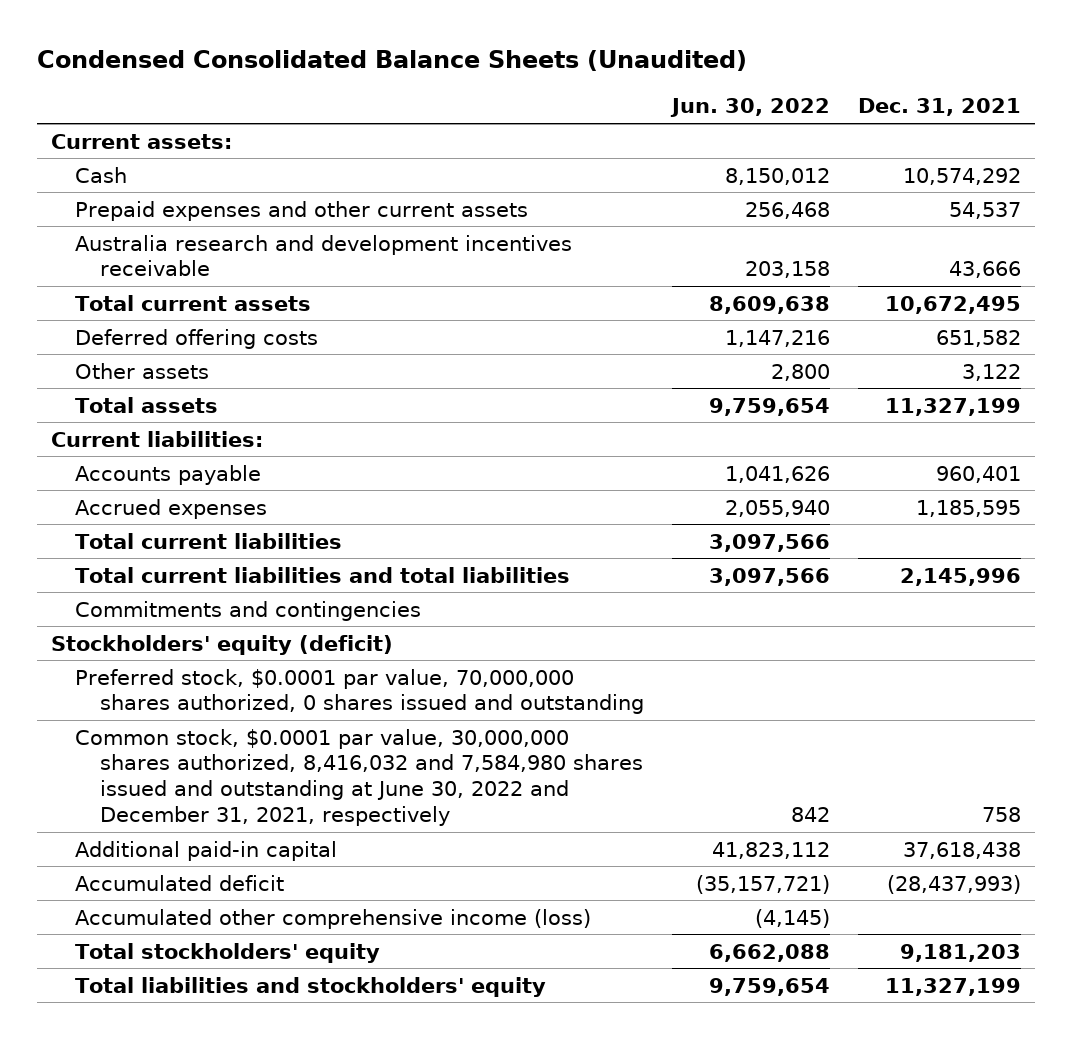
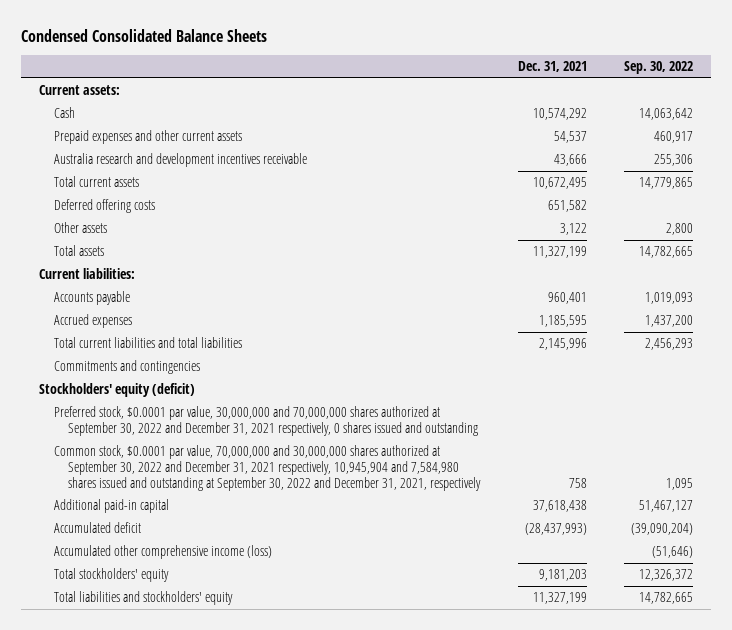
- Condensed Consolidated Balance Sheets (Unaudited)
+ Condensed Consolidated Balance Sheets
- | Jun. 30, 2022 | Dec. 31, 2021
+ | Dec. 31, 2021 | Sep. 30, 2022
- Total current liabilities | 3,097,566 |
- Preferred stock, $0.0001 par value, 70,000,000 shares authorized, 0 shares issued and outstanding
- Common stock, $0.0001 par value, 30,000,000 shares authorized, 8,416,032 and 7,584,980 shares issued and outstanding at June 30, 2022 and December 31, 2021, respectively | 842 | 758
+ Preferred stock, $0.0001 par value, 30,000,000 and 70,000,000 shares authorized at September 30, 2022 and December 31, 2021 respectively, 0 shares issued and outstanding
+ Common stock, $0.0001 par value, 70,000,000 and 30,000,000 shares authorized at September 30, 2022 and December 31, 2021 respectively, 10,945,904 and 7,584,980 shares issued and outstanding at September 30, 2022 and December 31, 2021, respectively | 758 | 1,095

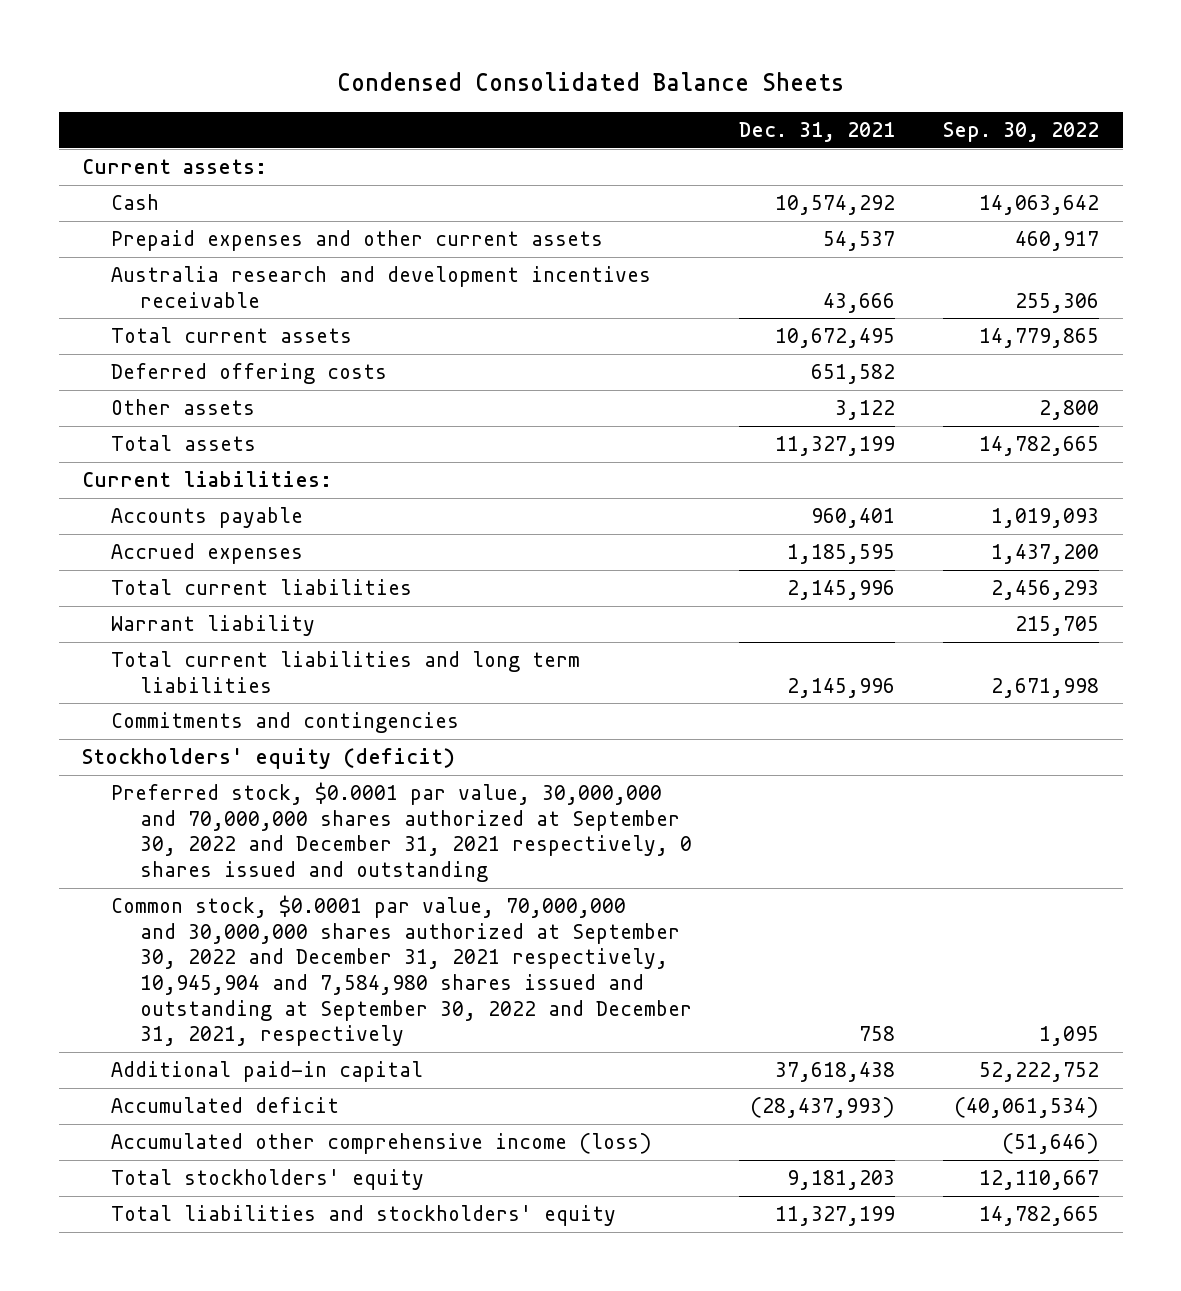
- Total current liabilities and total liabilities | 2,145,996 | 2,456,293
+ Total current liabilities | 2,145,996 | 2,456,293
+ Warrant liability | | 215,705
+ Total current liabilities and long term liabilities | 2,145,996 | 2,671,998
- Additional paid-in capital | 37,618,438 | 51,467,127
- Accumulated deficit | (28,437,993) | (39,090,204)
+ Additional paid-in capital | 37,618,438 | 52,222,752
+ Accumulated deficit | (28,437,993) | (40,061,534)
- Total stockholders' equity | 9,181,203 | 12,326,372
+ Total stockholders' equity | 9,181,203 | 12,110,667

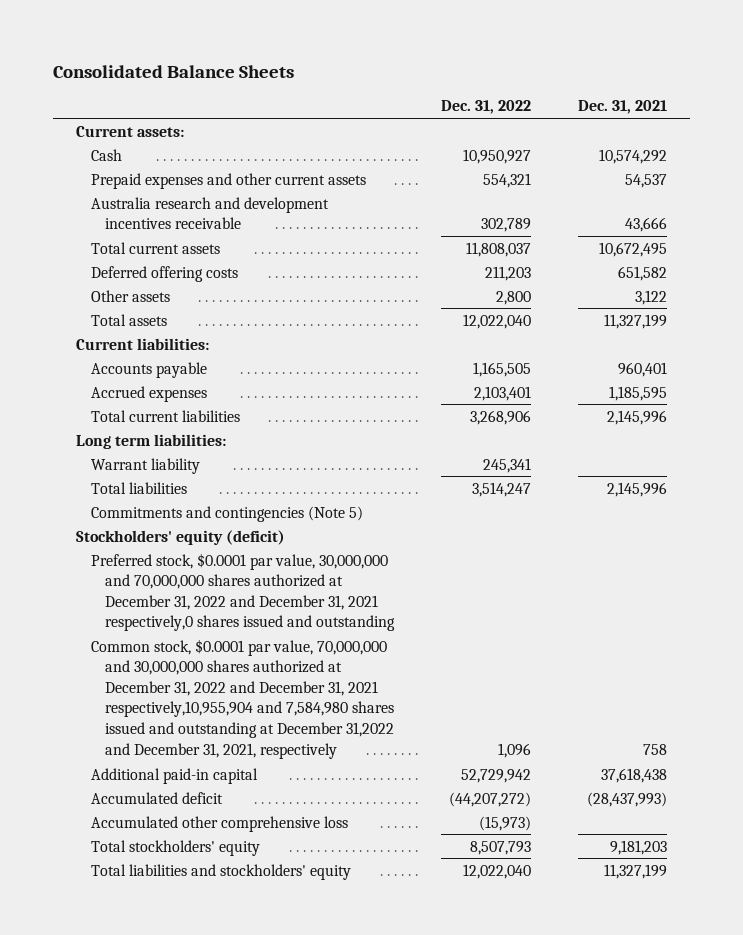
- Condensed Consolidated Balance Sheets
+ Consolidated Balance Sheets
- | Dec. 31, 2021 | Sep. 30, 2022
+ | Dec. 31, 2022 | Dec. 31, 2021
+ Long term liabilities:
- Total current liabilities and long term liabilities | 2,145,996 | 2,671,998
- Commitments and contingencies
+ Total liabilities | 3,514,247 | 2,145,996
+ Commitments and contingencies (Note 5)
- Preferred stock, $0.0001 par value, 30,000,000 and 70,000,000 shares authorized at September 30, 2022 and December 31, 2021 respectively, 0 shares issued and outstanding
- Common stock, $0.0001 par value, 70,000,000 and 30,000,000 shares authorized at September 30, 2022 and December 31, 2021 respectively, 10,945,904 and 7,584,980 shares issued and outstanding at September 30, 2022 and December 31, 2021, respectively | 758 | 1,095
+ Preferred stock, $0.0001 par value, 30,000,000 and 70,000,000 shares authorized at December 31, 2022 and December 31, 2021 respectively,0 shares issued and outstanding
+ Common stock, $0.0001 par value, 70,000,000 and 30,000,000 shares authorized at December 31, 2022 and December 31, 2021 respectively,10,955,904 and 7,584,980 shares issued and outstanding at December 31,2022 and December 31, 2021, respectively | 1,096 | 758
- Accumulated other comprehensive income (loss) | | (51,646)
+ Accumulated other comprehensive loss | (15,973) |

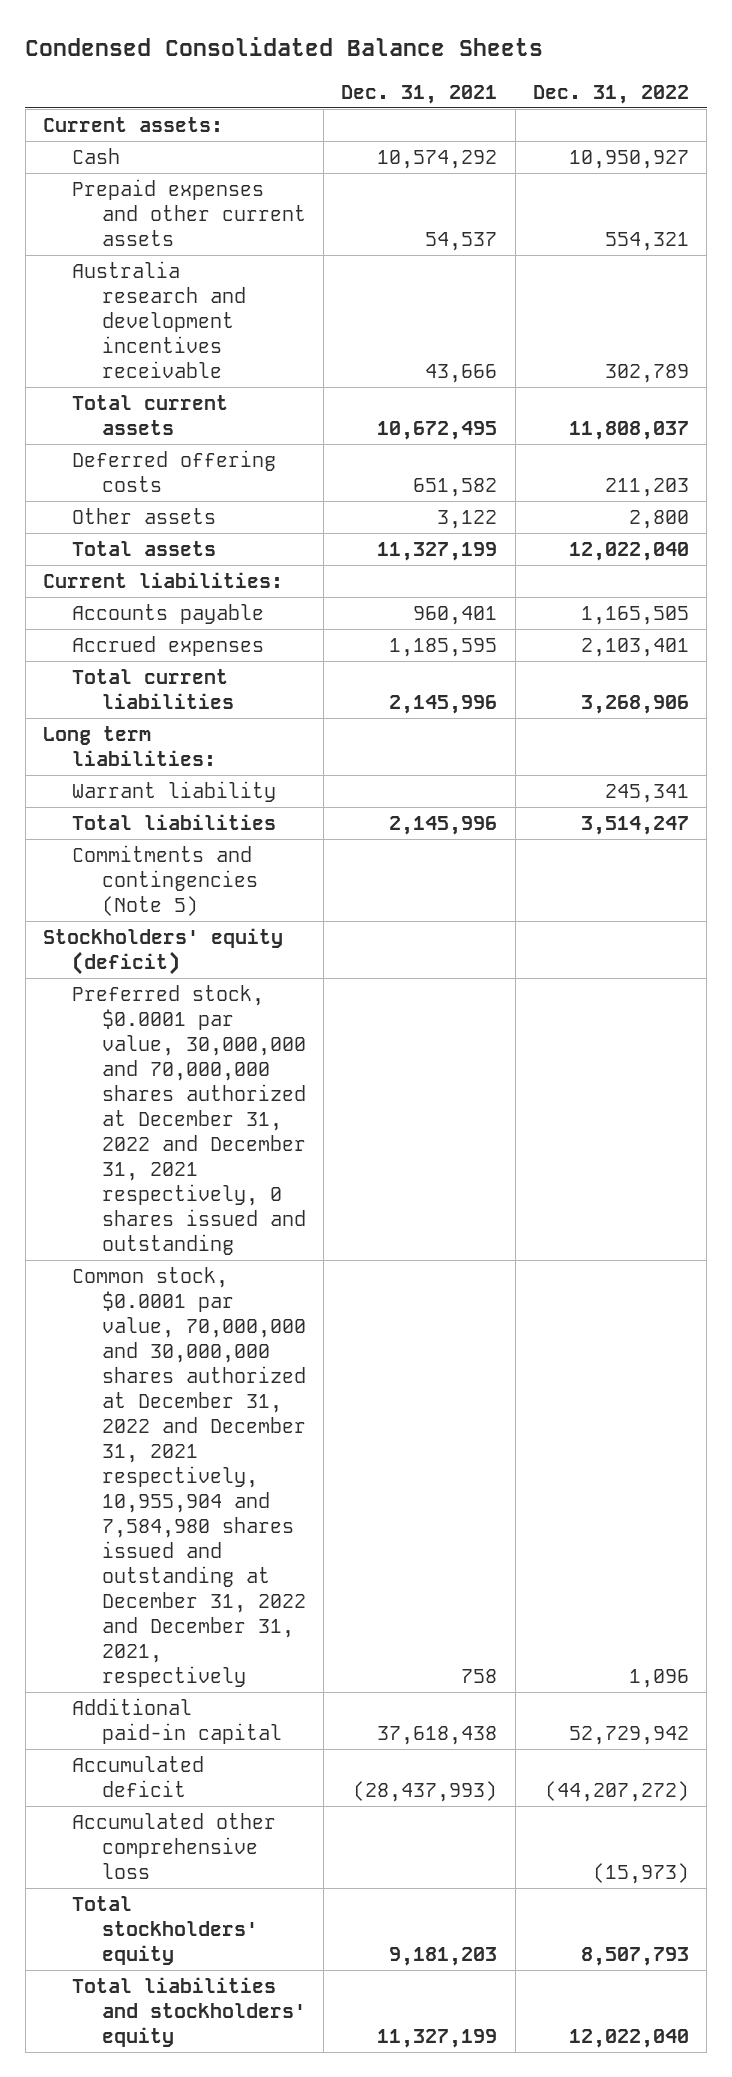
- Consolidated Balance Sheets
+ Condensed Consolidated Balance Sheets
- | Dec. 31, 2022 | Dec. 31, 2021
+ | Dec. 31, 2021 | Dec. 31, 2022
- Preferred stock, $0.0001 par value, 30,000,000 and 70,000,000 shares authorized at December 31, 2022 and December 31, 2021 respectively,0 shares issued and outstanding
- Common stock, $0.0001 par value, 70,000,000 and 30,000,000 shares authorized at December 31, 2022 and December 31, 2021 respectively,10,955,904 and 7,584,980 shares issued and outstanding at December 31,2022 and December 31, 2021, respectively | 1,096 | 758
+ Preferred stock, $0.0001 par value, 30,000,000 and 70,000,000 shares authorized at December 31, 2022 and December 31, 2021 respectively, 0 shares issued and outstanding
+ Common stock, $0.0001 par value, 70,000,000 and 30,000,000 shares authorized at December 31, 2022 and December 31, 2021 respectively, 10,955,904 and 7,584,980 shares issued and outstanding at December 31, 2022 and December 31, 2021, respectively | 758 | 1,096

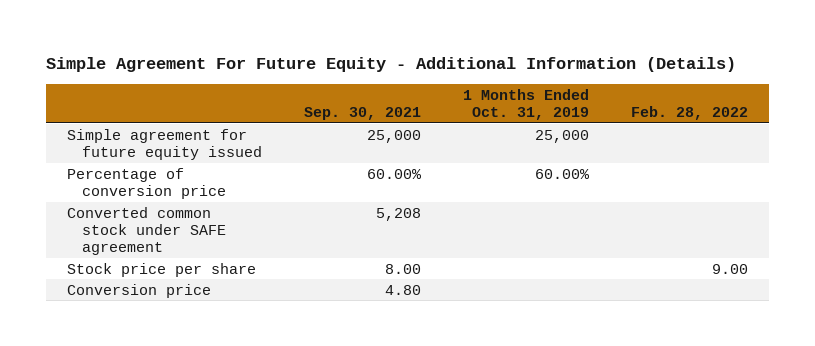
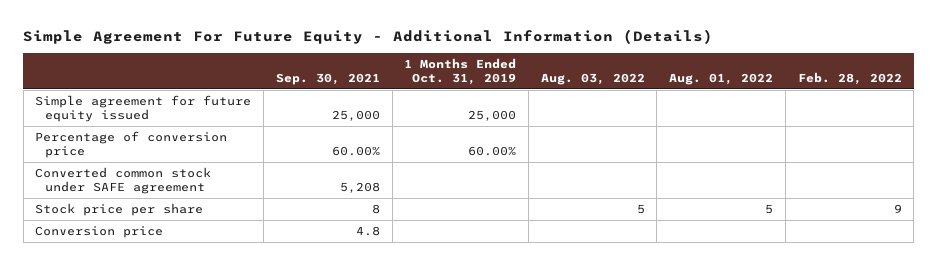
- | Sep. 30, 2021 | 1 Months Ended Oct. 31, 2019 | Feb. 28, 2022
+ | Sep. 30, 2021 | 1 Months Ended Oct. 31, 2019 | Aug. 03, 2022 | Aug. 01, 2022 | Feb. 28, 2022
- Stock price per share | 8.00 | | 9.00
- Conversion price | 4.80 | |
+ Stock price per share | 8 | | 5 | 5 | 9
+ Conversion price | 4.8 | | | |

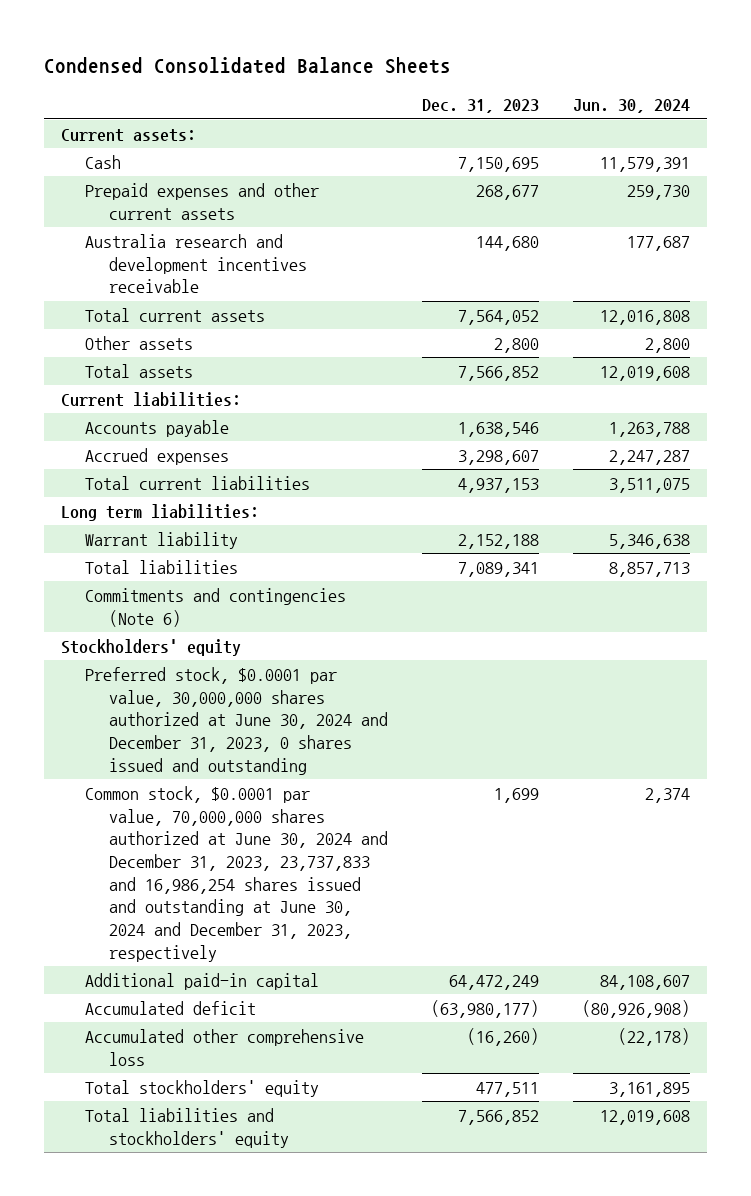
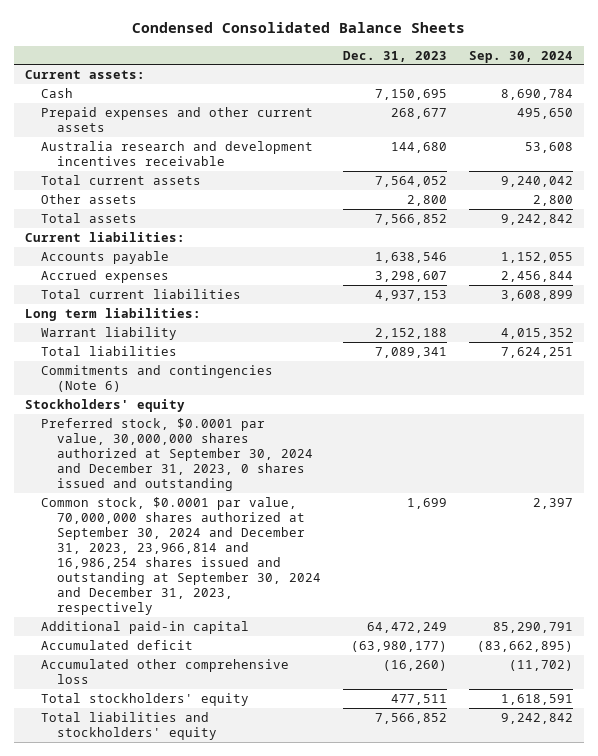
- | Dec. 31, 2023 | Jun. 30, 2024
+ | Dec. 31, 2023 | Sep. 30, 2024
- Preferred stock, $0.0001 par value, 30,000,000 shares authorized at June 30, 2024 and December 31, 2023, 0 shares issued and outstanding
- Common stock, $0.0001 par value, 70,000,000 shares authorized at June 30, 2024 and December 31, 2023, 23,737,833 and 16,986,254 shares issued and outstanding at June 30, 2024 and December 31, 2023, respectively | 1,699 | 2,374
+ Preferred stock, $0.0001 par value, 30,000,000 shares authorized at September 30, 2024 and December 31, 2023, 0 shares issued and outstanding
+ Common stock, $0.0001 par value, 70,000,000 shares authorized at September 30, 2024 and December 31, 2023, 23,966,814 and 16,986,254 shares issued and outstanding at September 30, 2024 and December 31, 2023, respectively | 1,699 | 2,397

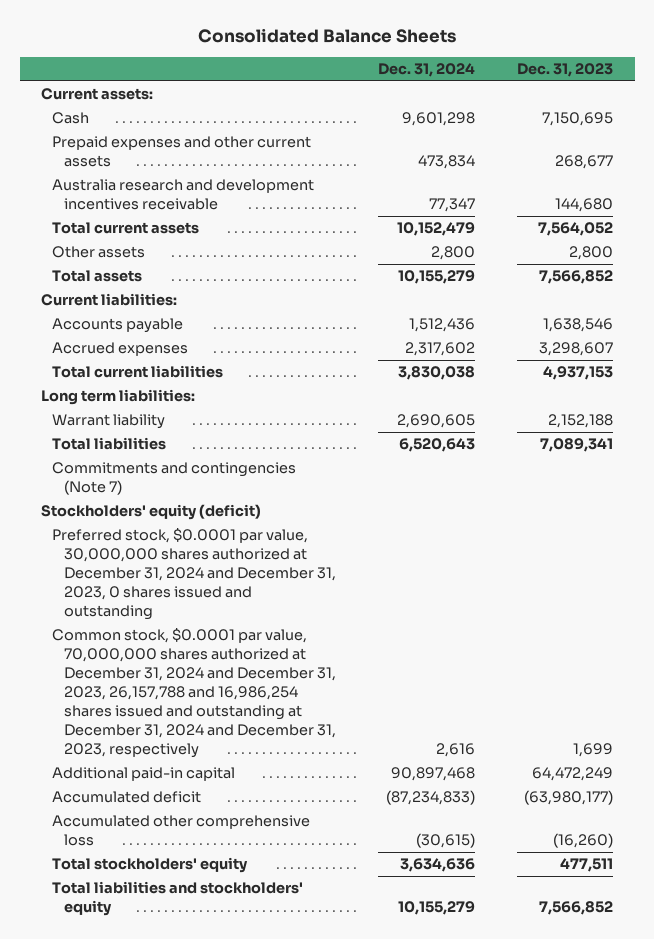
- Condensed Consolidated Balance Sheets
+ Consolidated Balance Sheets
- | Dec. 31, 2023 | Sep. 30, 2024
+ | Dec. 31, 2024 | Dec. 31, 2023
- Commitments and contingencies (Note 6)
- Stockholders' equity
- Preferred stock, $0.0001 par value, 30,000,000 shares authorized at September 30, 2024 and December 31, 2023, 0 shares issued and outstanding
- Common stock, $0.0001 par value, 70,000,000 shares authorized at September 30, 2024 and December 31, 2023, 23,966,814 and 16,986,254 shares issued and outstanding at September 30, 2024 and December 31, 2023, respectively | 1,699 | 2,397
+ Commitments and contingencies (Note 7)
+ Stockholders' equity (deficit)
+ Preferred stock, $0.0001 par value, 30,000,000 shares authorized at December 31, 2024 and December 31, 2023, 0 shares issued and outstanding
+ Common stock, $0.0001 par value, 70,000,000 shares authorized at December 31, 2024 and December 31, 2023, 26,157,788 and 16,986,254 shares issued and outstanding at December 31, 2024 and December 31, 2023, respectively | 2,616 | 1,699

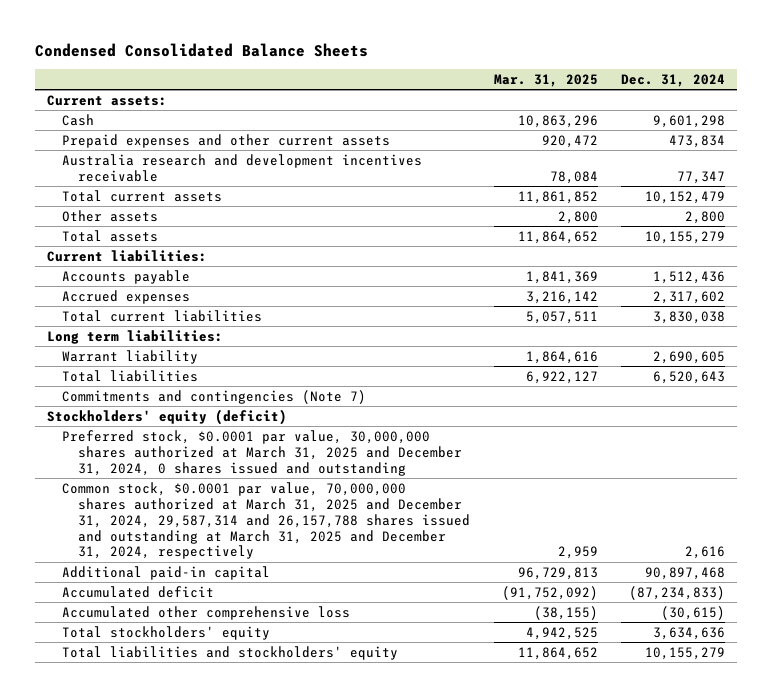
- Consolidated Balance Sheets
+ Condensed Consolidated Balance Sheets
- | Dec. 31, 2024 | Dec. 31, 2023
+ | Mar. 31, 2025 | Dec. 31, 2024
- Preferred stock, $0.0001 par value, 30,000,000 shares authorized at December 31, 2024 and December 31, 2023, 0 shares issued and outstanding
- Common stock, $0.0001 par value, 70,000,000 shares authorized at December 31, 2024 and December 31, 2023, 26,157,788 and 16,986,254 shares issued and outstanding at December 31, 2024 and December 31, 2023, respectively | 2,616 | 1,699
+ Preferred stock, $0.0001 par value, 30,000,000 shares authorized at March 31, 2025 and December 31, 2024, 0 shares issued and outstanding
+ Common stock, $0.0001 par value, 70,000,000 shares authorized at March 31, 2025 and December 31, 2024, 29,587,314 and 26,157,788 shares issued and outstanding at March 31, 2025 and December 31, 2024, respectively | 2,959 | 2,616

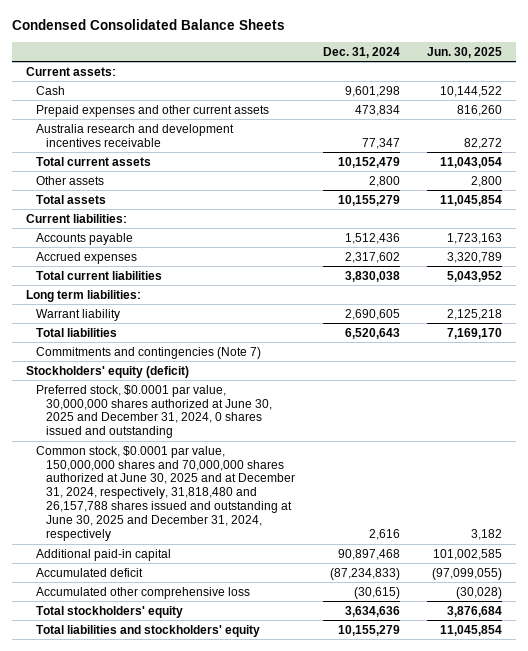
- | Mar. 31, 2025 | Dec. 31, 2024
+ | Dec. 31, 2024 | Jun. 30, 2025
- Preferred stock, $0.0001 par value, 30,000,000 shares authorized at March 31, 2025 and December 31, 2024, 0 shares issued and outstanding
- Common stock, $0.0001 par value, 70,000,000 shares authorized at March 31, 2025 and December 31, 2024, 29,587,314 and 26,157,788 shares issued and outstanding at March 31, 2025 and December 31, 2024, respectively | 2,959 | 2,616
+ Preferred stock, $0.0001 par value, 30,000,000 shares authorized at June 30, 2025 and December 31, 2024, 0 shares issued and outstanding
+ Common stock, $0.0001 par value, 150,000,000 shares and 70,000,000 shares authorized at June 30, 2025 and at December 31, 2024, respectively, 31,818,480 and 26,157,788 shares issued and outstanding at June 30, 2025 and December 31, 2024, respectively | 2,616 | 3,182

